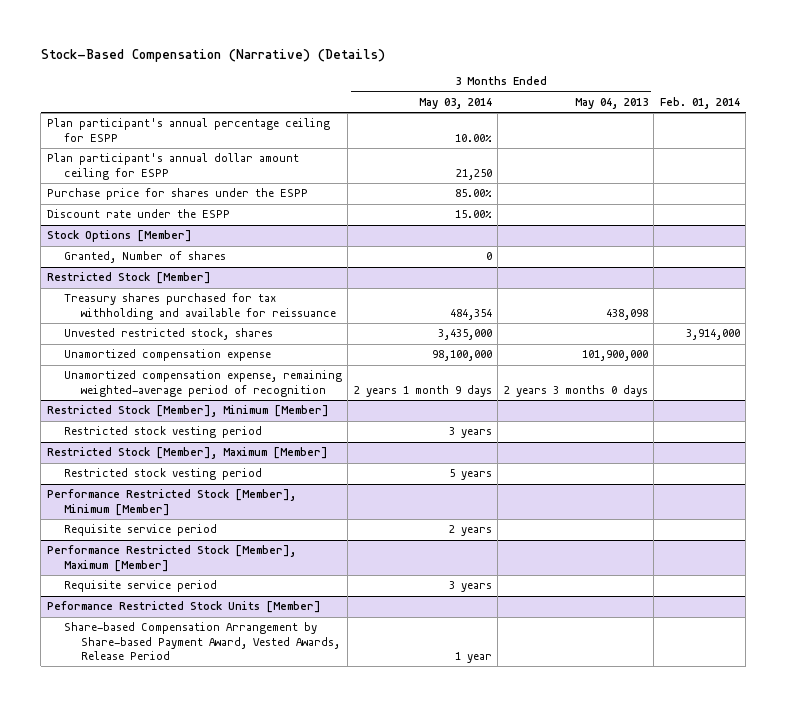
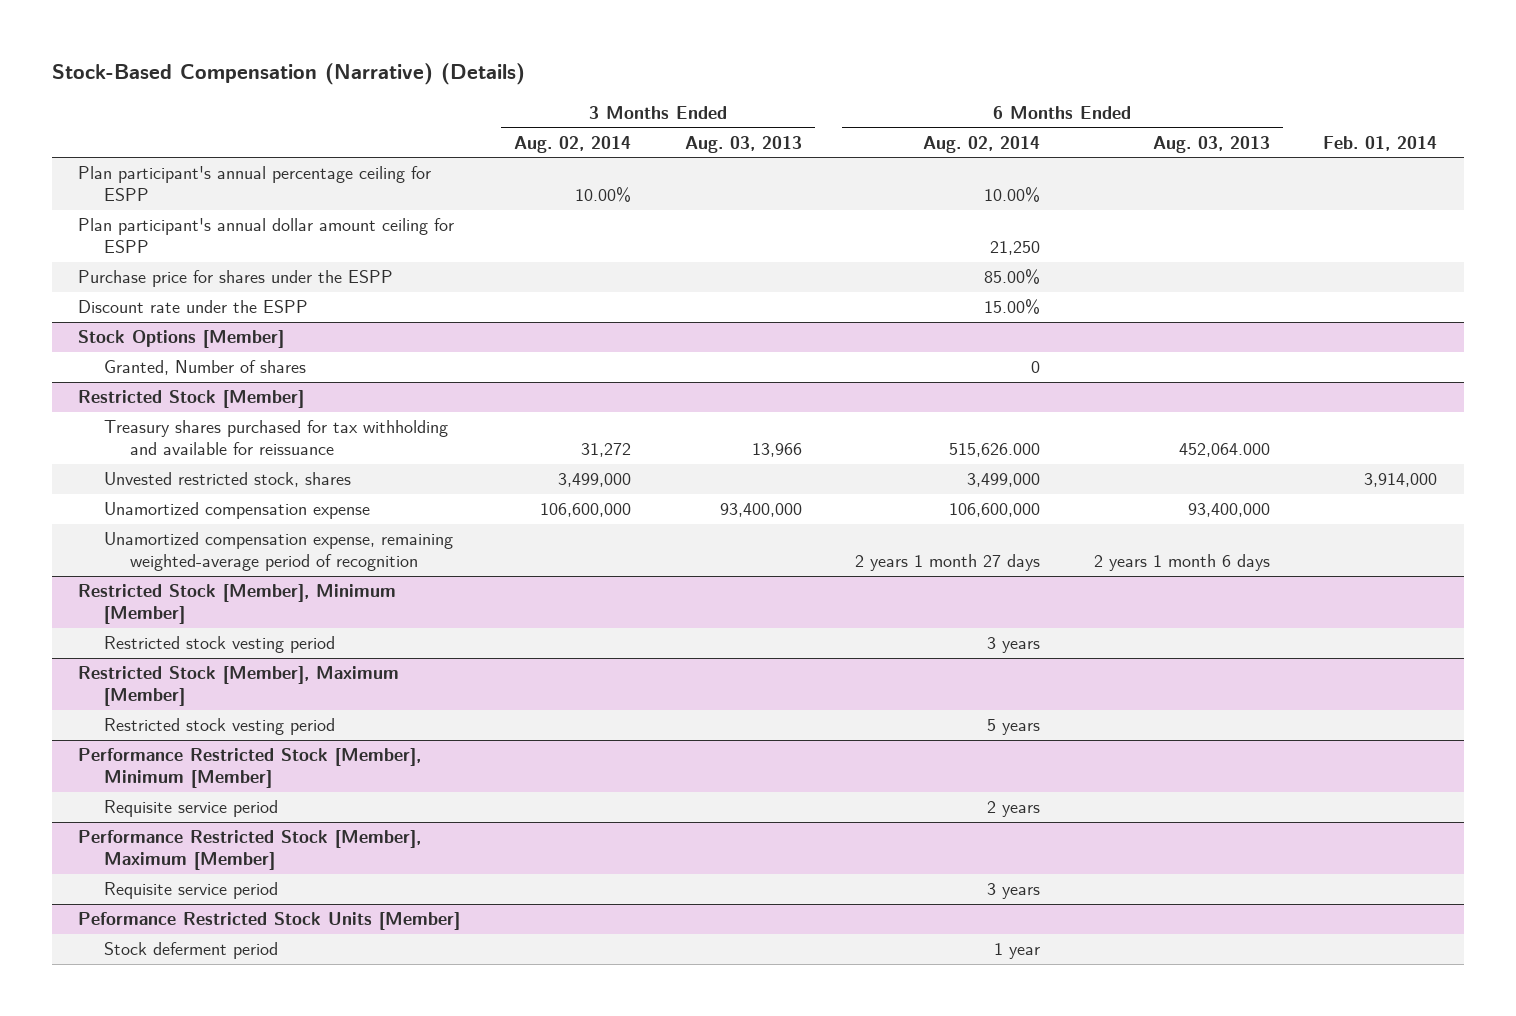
- | 3 Months Ended May 03, 2014 | 3 Months Ended May 04, 2013 | Feb. 01, 2014
+ | 3 Months Ended Aug. 02, 2014 | 3 Months Ended Aug. 03, 2013 | 6 Months Ended Aug. 02, 2014 | 6 Months Ended Aug. 03, 2013 | Feb. 01, 2014
@ Peformance Restricted Stock Units [Member]
- Share-based Compensation Arrangement by Share-based Payment Award, Vested Awards, Release Period | 1 year | |
+ Stock deferment period | | | 1 year | |

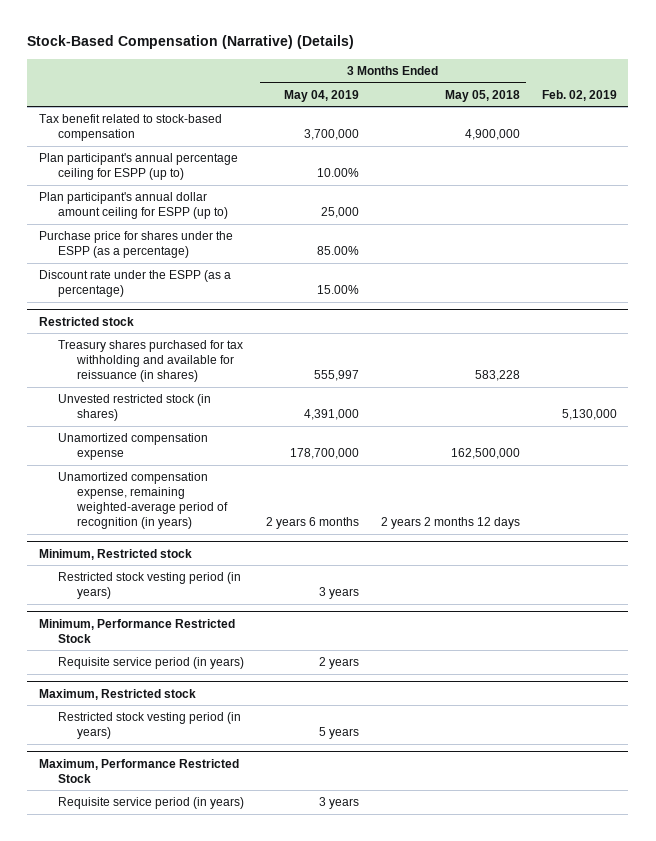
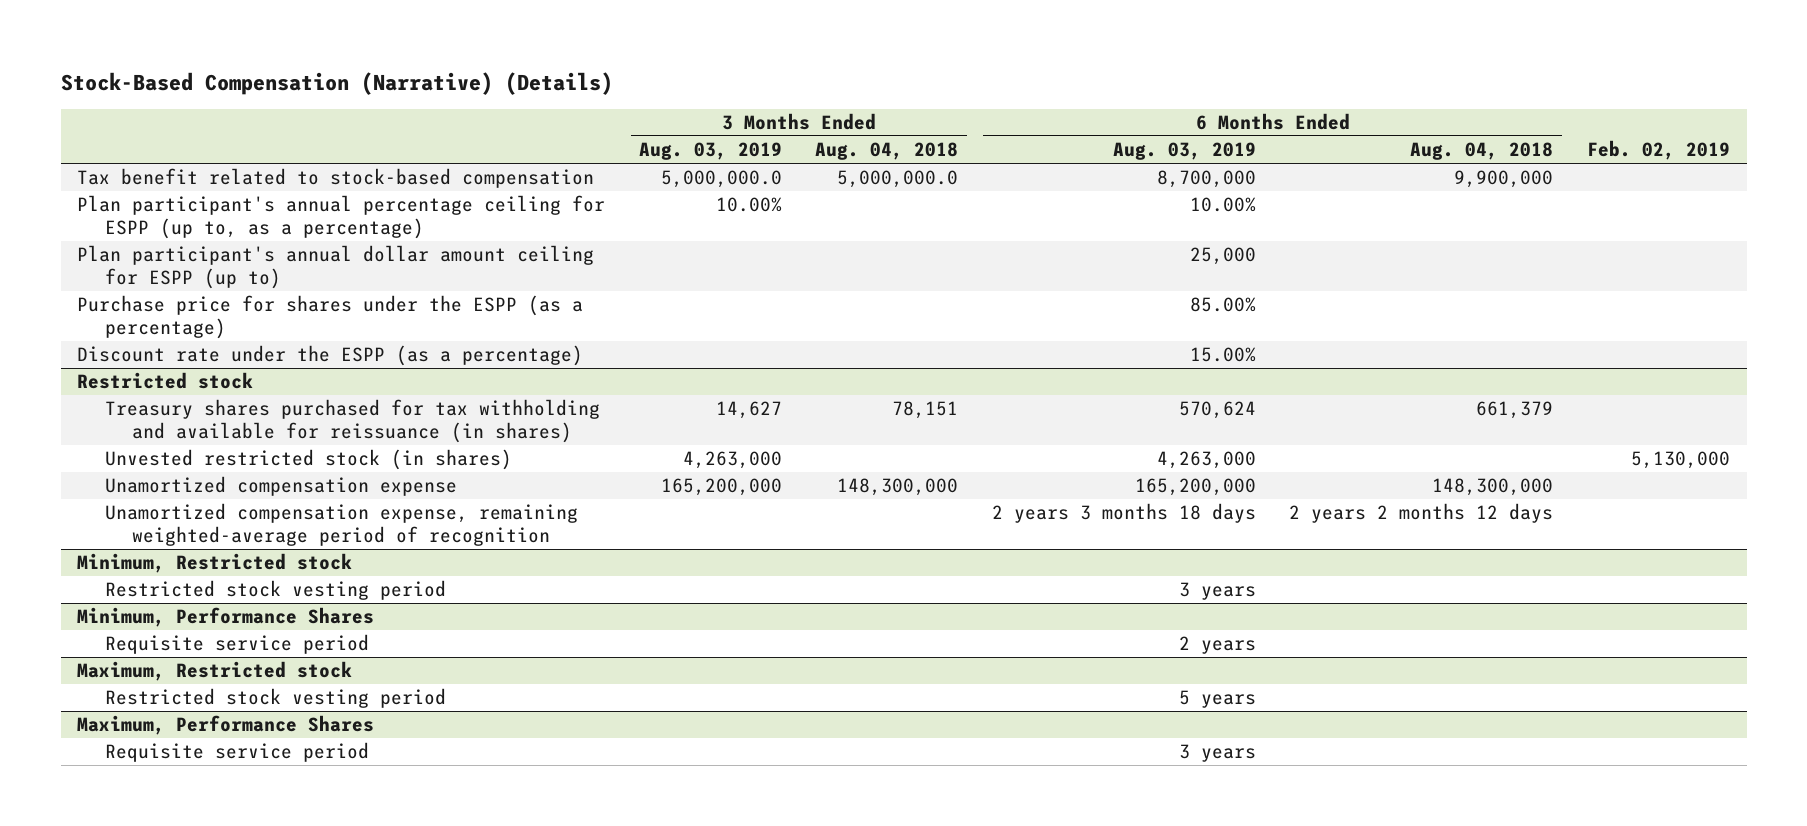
- | 3 Months Ended May 04, 2019 | 3 Months Ended May 05, 2018 | Feb. 02, 2019
+ | 3 Months Ended Aug. 03, 2019 | 3 Months Ended Aug. 04, 2018 | 6 Months Ended Aug. 03, 2019 | 6 Months Ended Aug. 04, 2018 | Feb. 02, 2019
- Plan participant's annual percentage ceiling for ESPP (up to) | 10.00% | |
+ Plan participant's annual percentage ceiling for ESPP (up to, as a percentage) | 10.00% | | 10.00% | |
@ Restricted stock
- Unamortized compensation expense, remaining weighted-average period of recognition (in years) | 2 years 6 months | 2 years 2 months 12 days |
+ Unamortized compensation expense, remaining weighted-average period of recognition | | | 2 years 3 months 18 days | 2 years 2 months 12 days |
@ Minimum, Restricted stock
- Restricted stock vesting period (in years) | 3 years | |
- Minimum, Performance Restricted Stock
- Requisite service period (in years) | 2 years | |
@ Minimum, Restricted stock
+ Restricted stock vesting period | | | 3 years | |
+ Minimum, Performance Shares
+ Requisite service period | | | 2 years | |
@ Maximum, Restricted stock
- Restricted stock vesting period (in years) | 5 years | |
- Maximum, Performance Restricted Stock
- Requisite service period (in years) | 3 years | |
@ Maximum, Restricted stock
+ Restricted stock vesting period | | | 5 years | |
+ Maximum, Performance Shares
+ Requisite service period | | | 3 years | |

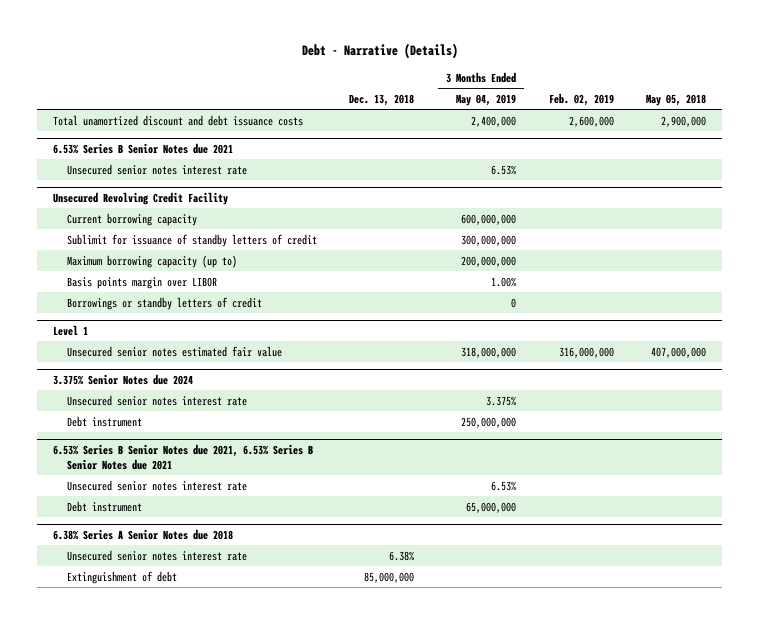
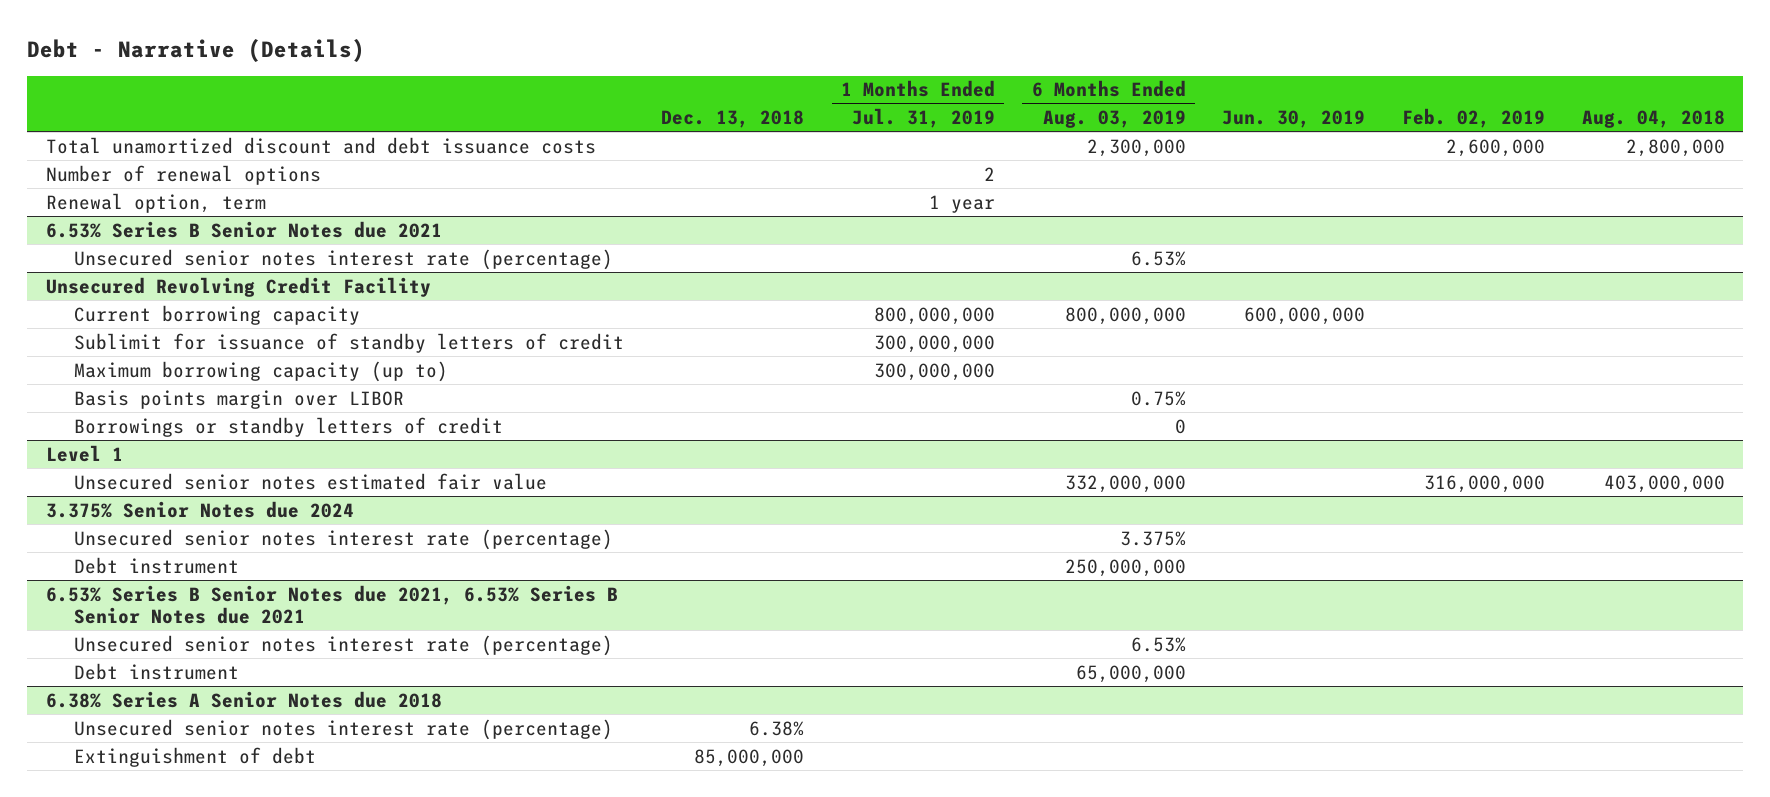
- | Dec. 13, 2018 | 3 Months Ended May 04, 2019 | Feb. 02, 2019 | May 05, 2018
+ | Dec. 13, 2018 | 1 Months Ended Jul. 31, 2019 | 6 Months Ended Aug. 03, 2019 | Jun. 30, 2019 | Feb. 02, 2019 | Aug. 04, 2018
+ Number of renewal options | | 2 | | | |
+ Renewal option, term | | 1 year | | | |
@ 6.53% Series B Senior Notes due 2021
- Unsecured senior notes interest rate | | 6.53% | |
+ Unsecured senior notes interest rate (percentage) | | | 6.53% | | |
@ 3.375% Senior Notes due 2024
- Unsecured senior notes interest rate | | 3.375% | |
+ Unsecured senior notes interest rate (percentage) | | | 3.375% | | |
@ 6.53% Series B Senior Notes due 2021, 6.53% Series B Senior Notes due 2021
- Unsecured senior notes interest rate | | 6.53% | |
+ Unsecured senior notes interest rate (percentage) | | | 6.53% | | |
@ 6.38% Series A Senior Notes due 2018
- Unsecured senior notes interest rate | 6.38% | | |
+ Unsecured senior notes interest rate (percentage) | 6.38% | | | | |

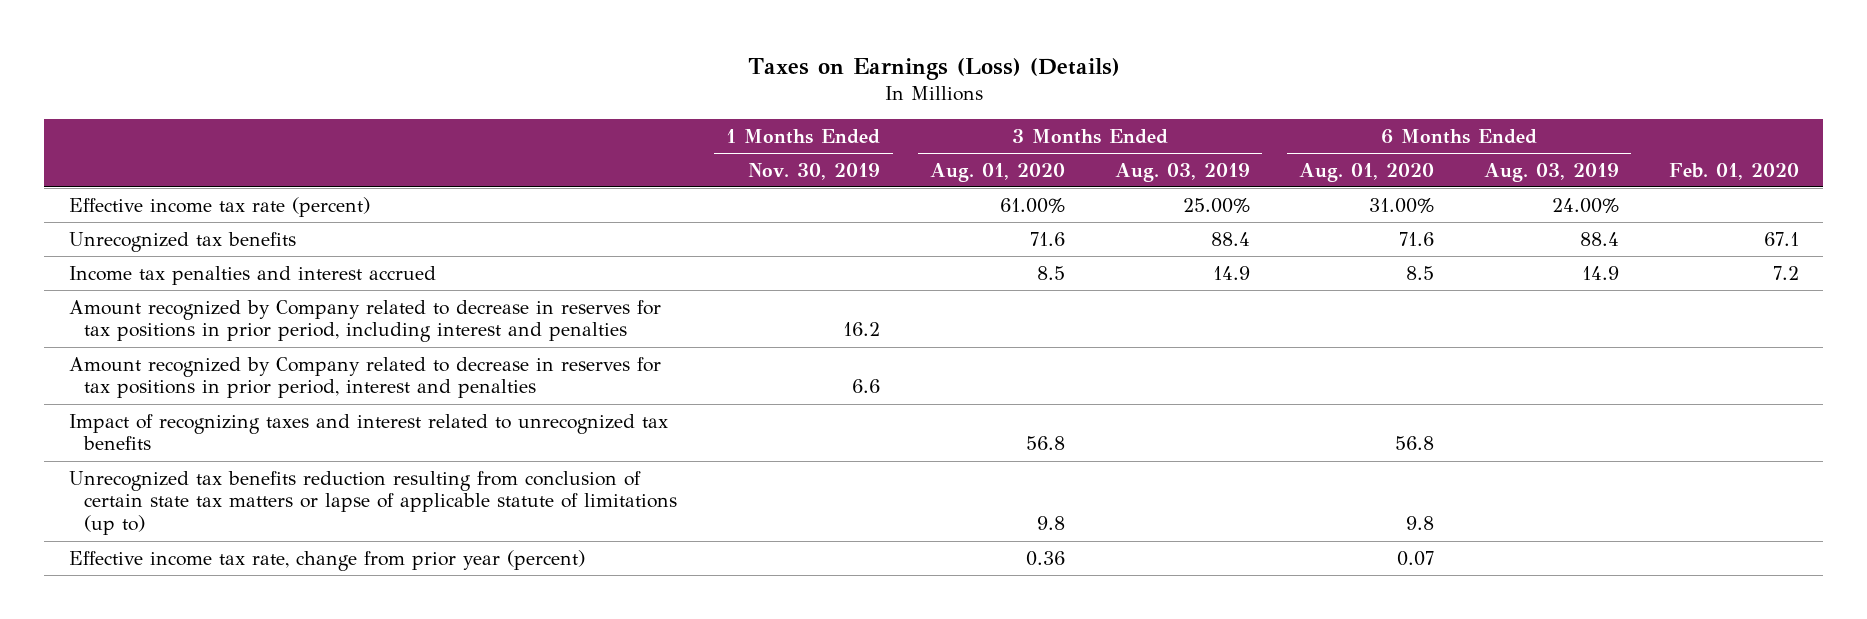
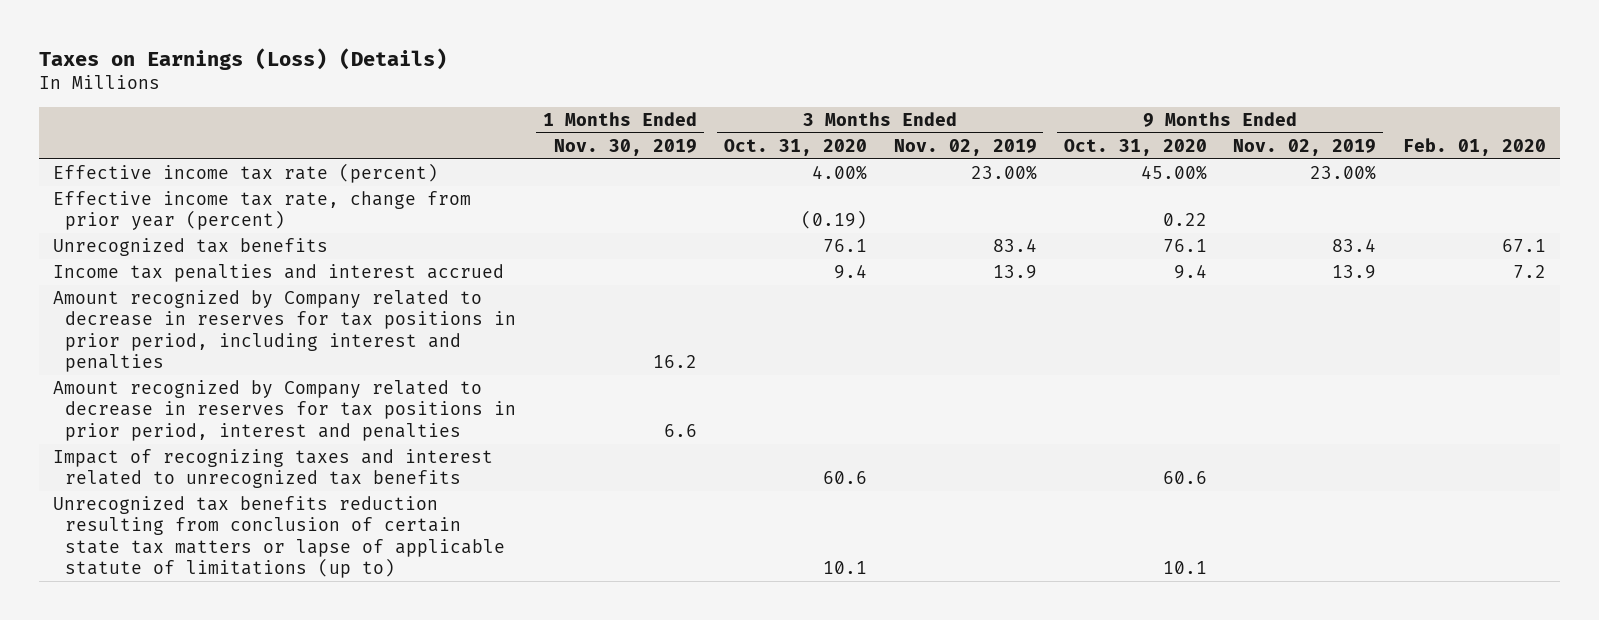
- | 1 Months Ended Nov. 30, 2019 | 3 Months Ended Aug. 01, 2020 | 3 Months Ended Aug. 03, 2019 | 6 Months Ended Aug. 01, 2020 | 6 Months Ended Aug. 03, 2019 | Feb. 01, 2020
+ | 1 Months Ended Nov. 30, 2019 | 3 Months Ended Oct. 31, 2020 | 3 Months Ended Nov. 02, 2019 | 9 Months Ended Oct. 31, 2020 | 9 Months Ended Nov. 02, 2019 | Feb. 01, 2020
moved up: Effective income tax rate, change from prior year (percent) | | (0.19) | | 0.22 | |

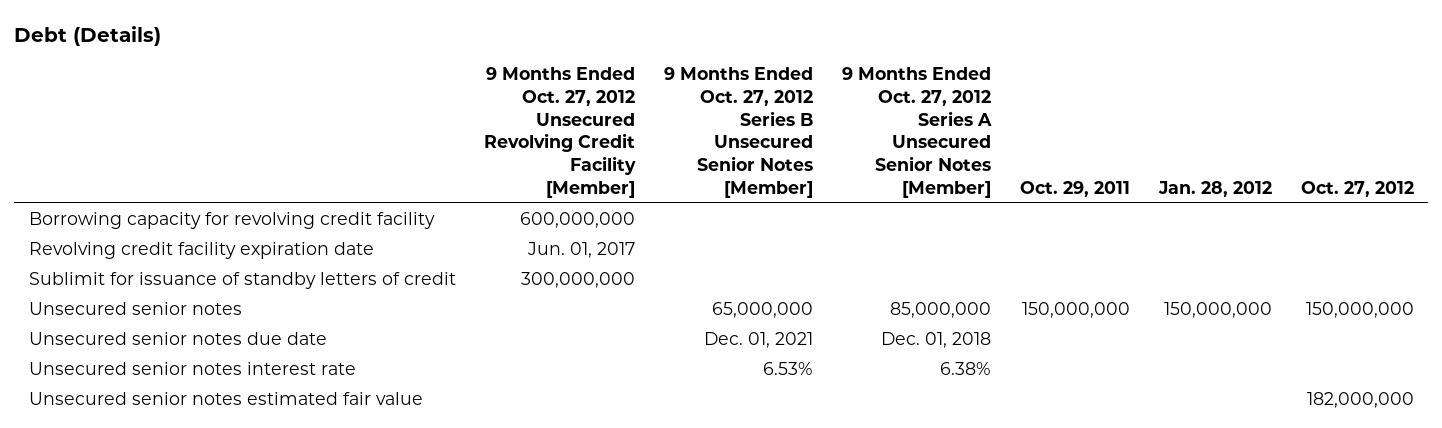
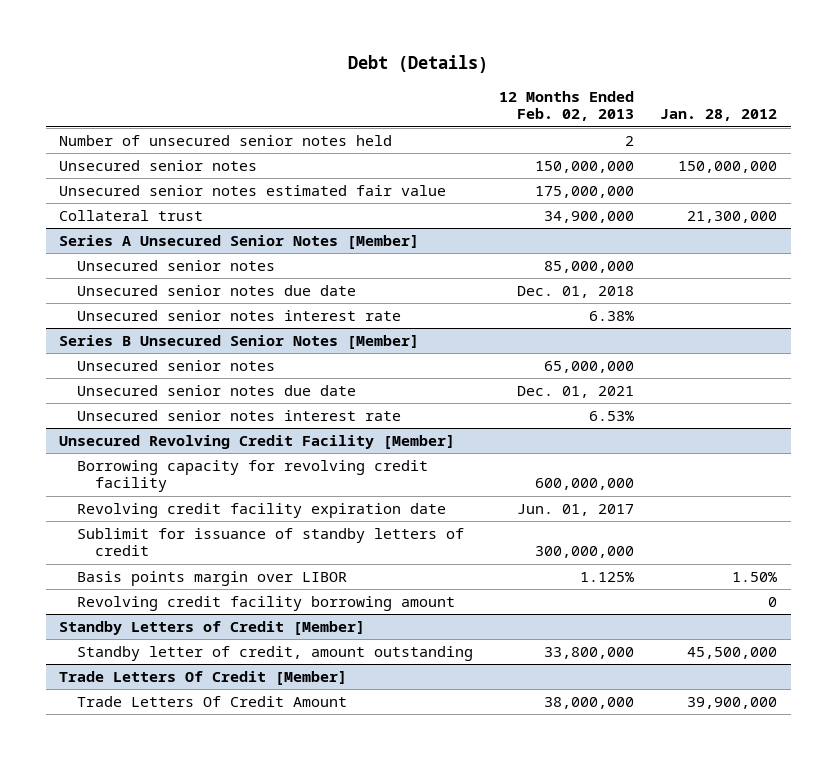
- | 9 Months Ended Oct. 27, 2012 Unsecured Revolving Credit Facility [Member] | 9 Months Ended Oct. 27, 2012 Series B Unsecured Senior Notes [Member] | 9 Months Ended Oct. 27, 2012 Series A Unsecured Senior Notes [Member] | Oct. 29, 2011 | Jan. 28, 2012 | Oct. 27, 2012
+ | 12 Months Ended Feb. 02, 2013 | Jan. 28, 2012
- Borrowing capacity for revolving credit facility | 600,000,000 | | | | |
- Revolving credit facility expiration date | Jun. 01, 2017 | | | | |
- Sublimit for issuance of standby letters of credit | 300,000,000 | | | | |
+ Number of unsecured senior notes held | 2 |
- Unsecured senior notes due date | | Dec. 01, 2021 | Dec. 01, 2018 | | |
- Unsecured senior notes interest rate | | 6.53% | 6.38% | | |
+ Collateral trust | 34,900,000 | 21,300,000
+ Series A Unsecured Senior Notes [Member]
+ Unsecured senior notes | 85,000,000 |
+ Unsecured senior notes due date | Dec. 01, 2018 |
+ Unsecured senior notes interest rate | 6.38% |
+ Series B Unsecured Senior Notes [Member]
+ Unsecured senior notes | 65,000,000 |
+ Unsecured senior notes due date | Dec. 01, 2021 |
+ Unsecured senior notes interest rate | 6.53% |
+ Unsecured Revolving Credit Facility [Member]
+ Borrowing capacity for revolving credit facility | 600,000,000 |
+ Revolving credit facility expiration date | Jun. 01, 2017 |
+ Sublimit for issuance of standby letters of credit | 300,000,000 |
+ Basis points margin over LIBOR | 1.125% | 1.50%
+ Revolving credit facility borrowing amount | | 0
+ Standby Letters of Credit [Member]
+ Standby letter of credit, amount outstanding | 33,800,000 | 45,500,000
+ Trade Letters Of Credit [Member]
+ Trade Letters Of Credit Amount | 38,000,000 | 39,900,000

